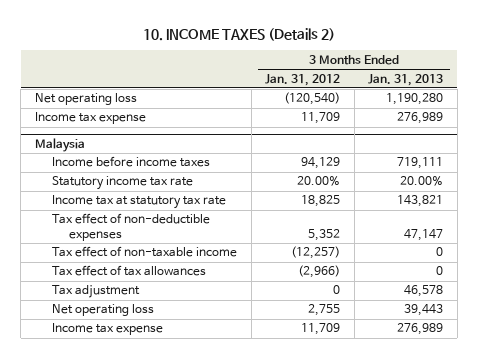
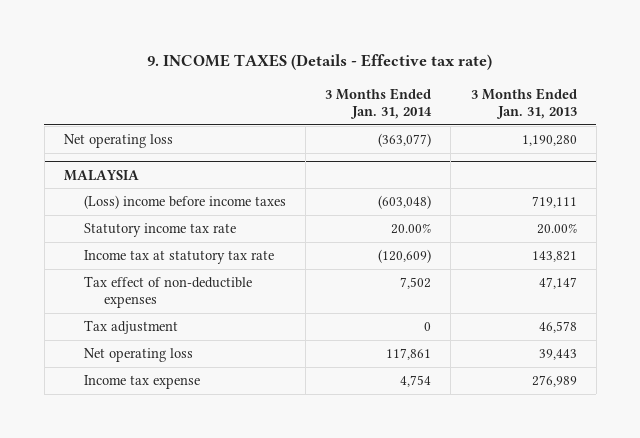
- 10. INCOME TAXES (Details 2)
+ 9. INCOME TAXES (Details - Effective tax rate)
- | 3 Months Ended Jan. 31, 2012 | 3 Months Ended Jan. 31, 2013
+ | 3 Months Ended Jan. 31, 2014 | 3 Months Ended Jan. 31, 2013
- Income tax expense | 11,709 | 276,989
- Malaysia
- Income before income taxes | 94,129 | 719,111
+ MALAYSIA
+ (Loss) income before income taxes | (603,048) | 719,111
- Tax effect of non-taxable income | (12,257) | 0
- Tax effect of tax allowances | (2,966) | 0

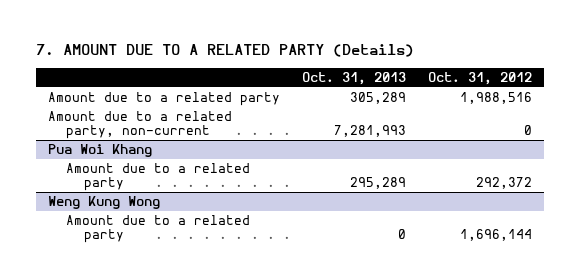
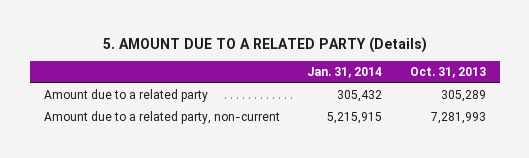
- 7. AMOUNT DUE TO A RELATED PARTY (Details)
+ 5. AMOUNT DUE TO A RELATED PARTY (Details)
- | Oct. 31, 2013 | Oct. 31, 2012
+ | Jan. 31, 2014 | Oct. 31, 2013
- Pua Woi Khang
- Amount due to a related party | 295,289 | 292,372
- Weng Kung Wong
- Amount due to a related party | 0 | 1,696,144

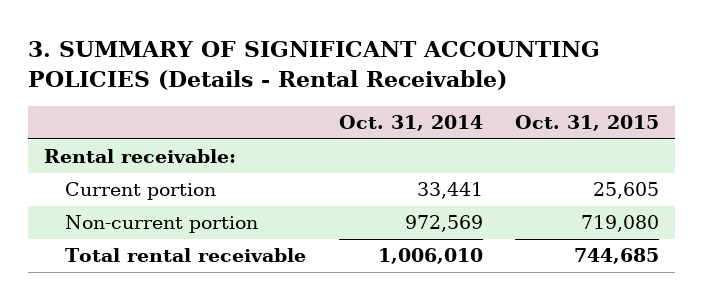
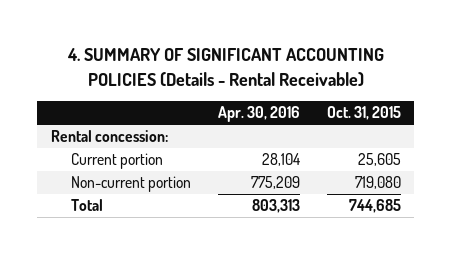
- 3. SUMMARY OF SIGNIFICANT ACCOUNTING POLICIES (Details - Rental Receivable)
+ 4. SUMMARY OF SIGNIFICANT ACCOUNTING POLICIES (Details - Rental Receivable)
- | Oct. 31, 2014 | Oct. 31, 2015
+ | Apr. 30, 2016 | Oct. 31, 2015
- Rental receivable:
+ Rental concession:
- Total rental receivable | 1,006,010 | 744,685
+ Total | 803,313 | 744,685

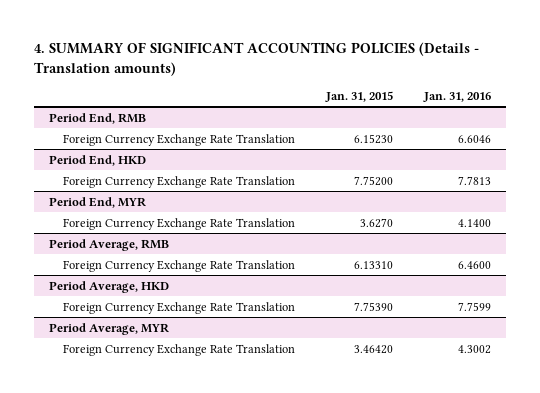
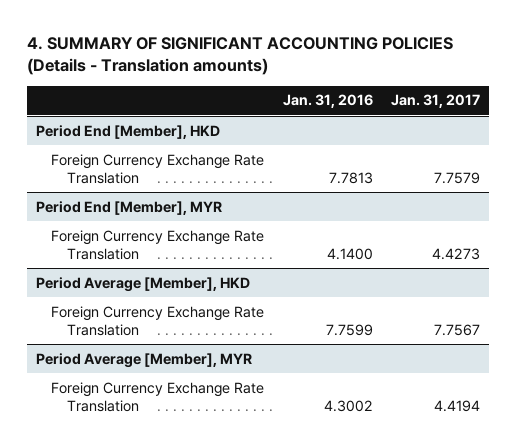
- | Jan. 31, 2015 | Jan. 31, 2016
+ | Jan. 31, 2016 | Jan. 31, 2017
- Period End, RMB
- Foreign Currency Exchange Rate Translation | 6.15230 | 6.6046
- Period End, HKD
+ Period End [Member], HKD
- Period End, MYR
+ Period End [Member], MYR
- Period Average, RMB
- Foreign Currency Exchange Rate Translation | 6.13310 | 6.4600
- Period Average, HKD
+ Period Average [Member], HKD
- Period Average, MYR
+ Period Average [Member], MYR

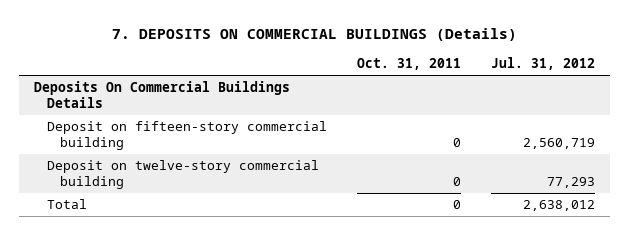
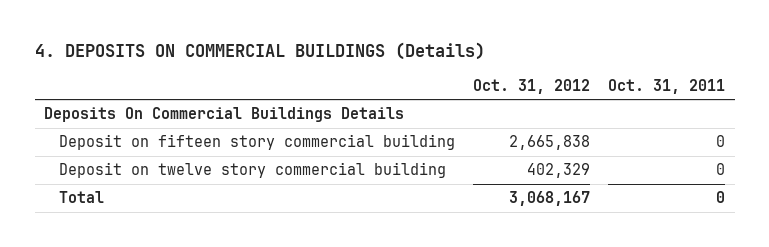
- 7. DEPOSITS ON COMMERCIAL BUILDINGS (Details)
+ 4. DEPOSITS ON COMMERCIAL BUILDINGS (Details)
- | Oct. 31, 2011 | Jul. 31, 2012
+ | Oct. 31, 2012 | Oct. 31, 2011
- Deposit on fifteen-story commercial building | 0 | 2,560,719
- Deposit on twelve-story commercial building | 0 | 77,293
+ Deposit on fifteen story commercial building | 2,665,838 | 0
+ Deposit on twelve story commercial building | 402,329 | 0

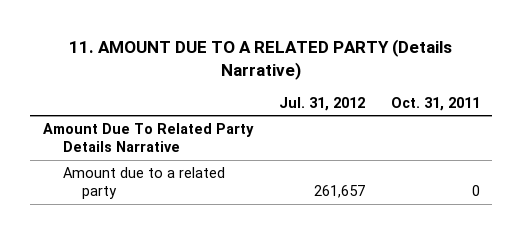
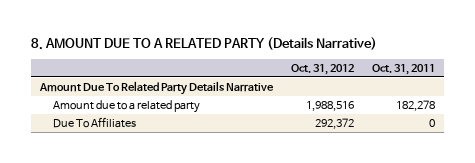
- 11. AMOUNT DUE TO A RELATED PARTY (Details Narrative)
+ 8. AMOUNT DUE TO A RELATED PARTY (Details Narrative)
- | Jul. 31, 2012 | Oct. 31, 2011
+ | Oct. 31, 2012 | Oct. 31, 2011
- Amount due to a related party | 261,657 | 0
+ Amount due to a related party | 1,988,516 | 182,278
+ Due To Affiliates | 292,372 | 0

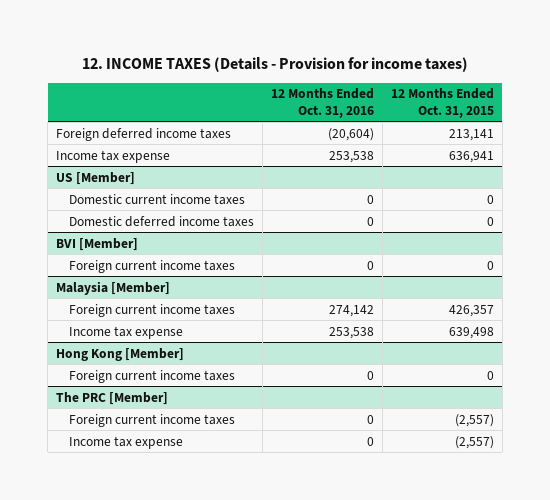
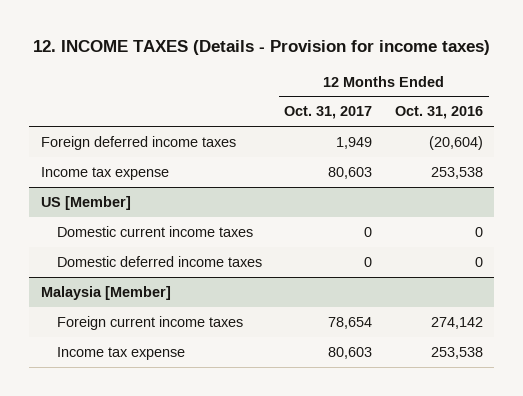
- | 12 Months Ended Oct. 31, 2016 | 12 Months Ended Oct. 31, 2015
+ | 12 Months Ended Oct. 31, 2017 | 12 Months Ended Oct. 31, 2016
- BVI [Member]
- Foreign current income taxes | 0 | 0
- Hong Kong [Member]
- Foreign current income taxes | 0 | 0
- The PRC [Member]
- Foreign current income taxes | 0 | (2,557)
- Income tax expense | 0 | (2,557)

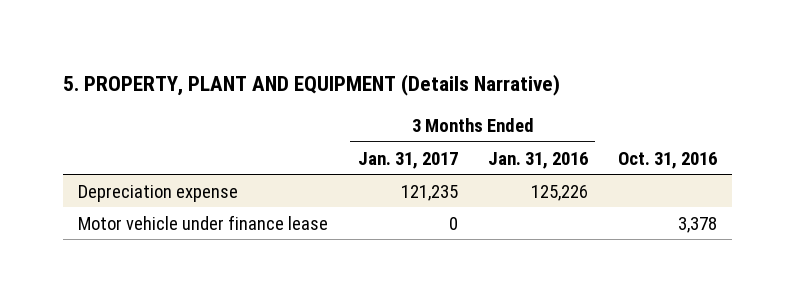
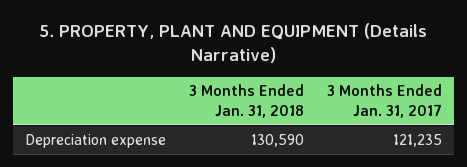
- | 3 Months Ended Jan. 31, 2017 | 3 Months Ended Jan. 31, 2016 | Oct. 31, 2016
+ | 3 Months Ended Jan. 31, 2018 | 3 Months Ended Jan. 31, 2017
- Motor vehicle under finance lease | 0 | | 3,378

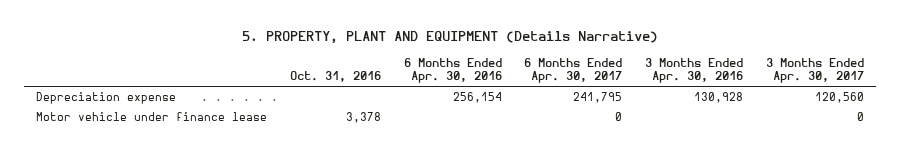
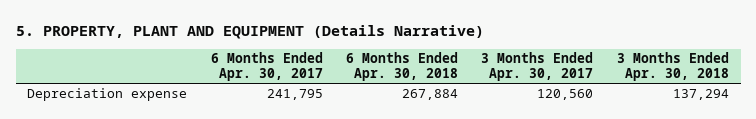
- | Oct. 31, 2016 | 6 Months Ended Apr. 30, 2016 | 6 Months Ended Apr. 30, 2017 | 3 Months Ended Apr. 30, 2016 | 3 Months Ended Apr. 30, 2017
+ | 6 Months Ended Apr. 30, 2017 | 6 Months Ended Apr. 30, 2018 | 3 Months Ended Apr. 30, 2017 | 3 Months Ended Apr. 30, 2018
- Motor vehicle under finance lease | 3,378 | | 0 | | 0

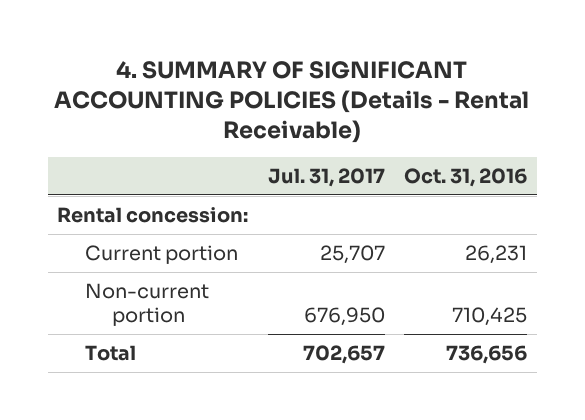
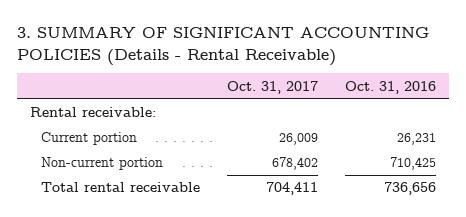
- 4. SUMMARY OF SIGNIFICANT ACCOUNTING POLICIES (Details - Rental Receivable)
+ 3. SUMMARY OF SIGNIFICANT ACCOUNTING POLICIES (Details - Rental Receivable)
- | Jul. 31, 2017 | Oct. 31, 2016
+ | Oct. 31, 2017 | Oct. 31, 2016
- Rental concession:
+ Rental receivable:
- Total | 702,657 | 736,656
+ Total rental receivable | 704,411 | 736,656

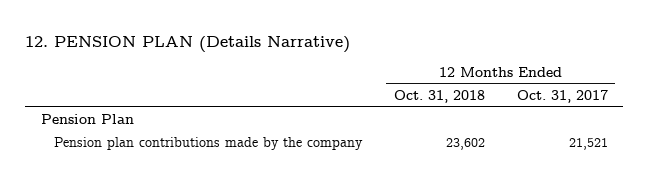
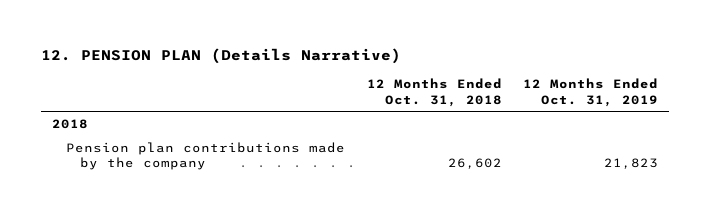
- | 12 Months Ended Oct. 31, 2018 | 12 Months Ended Oct. 31, 2017
+ | 12 Months Ended Oct. 31, 2018 | 12 Months Ended Oct. 31, 2019
- Pension Plan
- Pension plan contributions made by the company | 23,602 | 21,521
+ 2018
+ Pension plan contributions made by the company | 26,602 | 21,823

